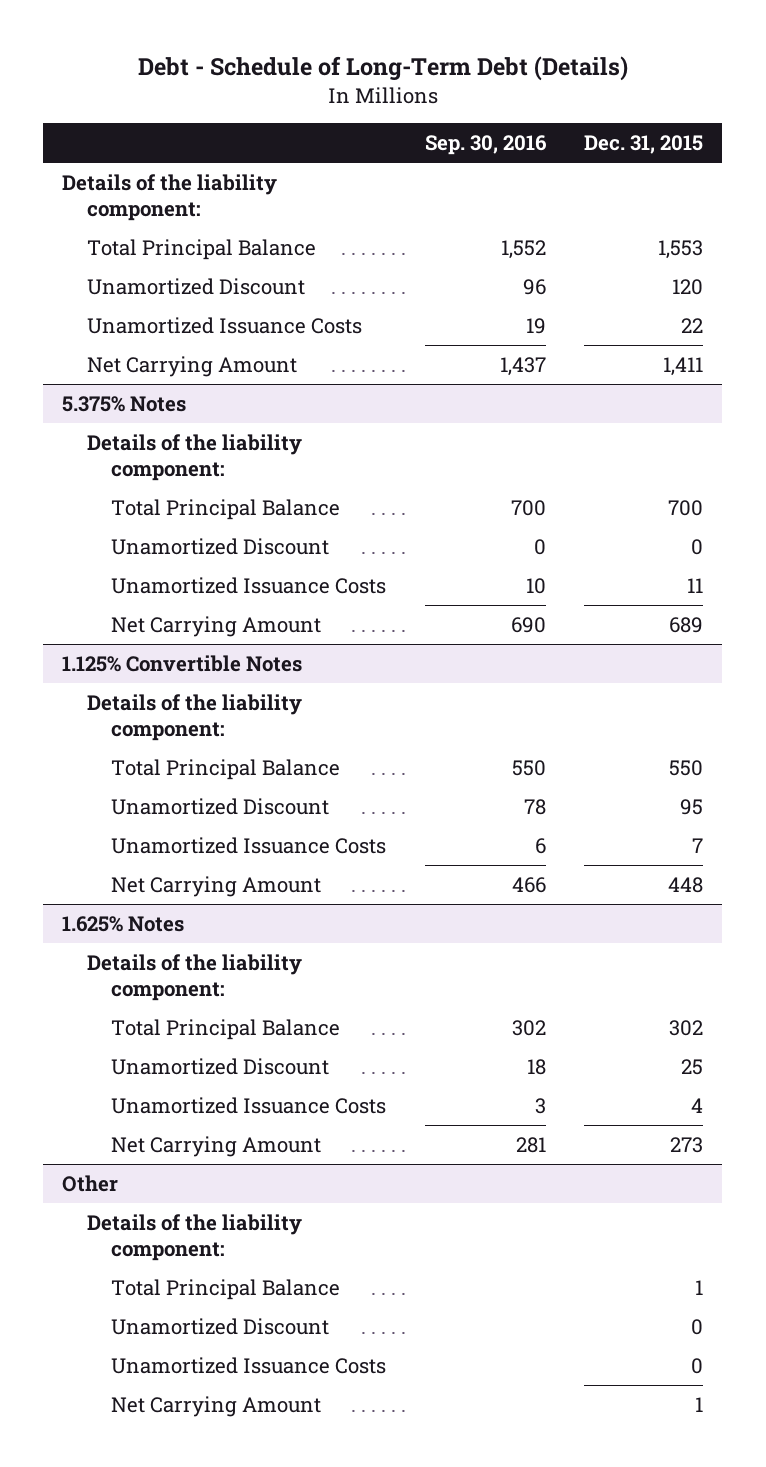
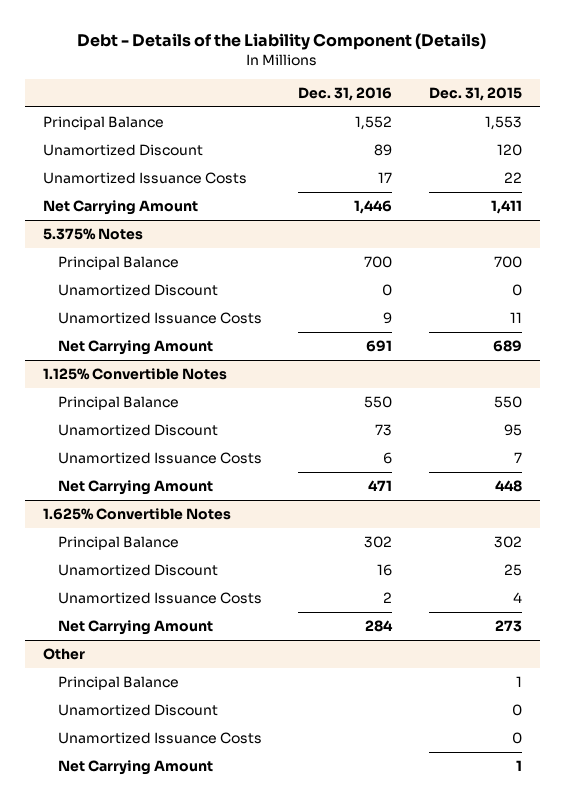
- Debt - Schedule of Long-Term Debt (Details)
+ Debt - Details of the Liability Component (Details)
- | Sep. 30, 2016 | Dec. 31, 2015
+ | Dec. 31, 2016 | Dec. 31, 2015
- Details of the liability component:
- Total Principal Balance | 1,552 | 1,553
+ Principal Balance | 1,552 | 1,553
@ 5.375% Notes
- Details of the liability component:
- Total Principal Balance | 700 | 700
+ Principal Balance | 700 | 700
@ 1.125% Convertible Notes
- Details of the liability component:
- Total Principal Balance | 550 | 550
+ Principal Balance | 550 | 550
- 1.625% Notes
- Details of the liability component:
- Total Principal Balance | 302 | 302
+ 1.625% Convertible Notes
+ Principal Balance | 302 | 302
@ Other
- Details of the liability component:
- Total Principal Balance | | 1
+ Principal Balance | | 1

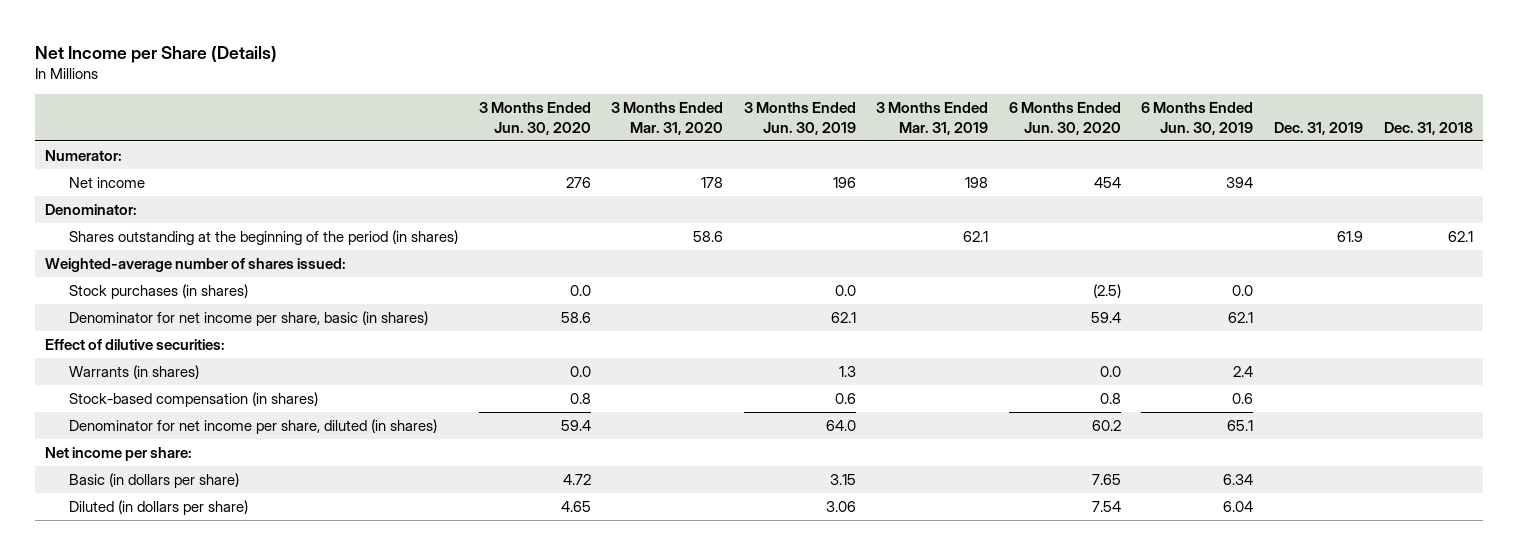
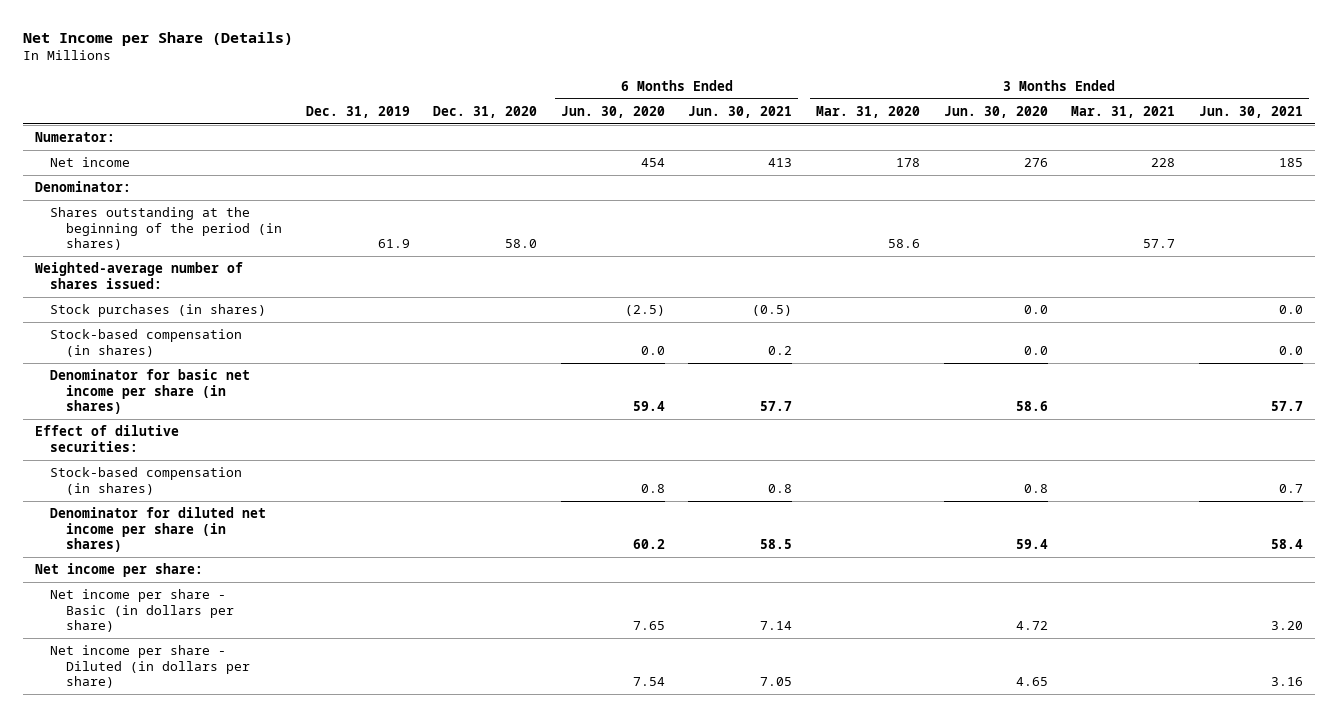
- | 3 Months Ended Jun. 30, 2020 | 3 Months Ended Mar. 31, 2020 | 3 Months Ended Jun. 30, 2019 | 3 Months Ended Mar. 31, 2019 | 6 Months Ended Jun. 30, 2020 | 6 Months Ended Jun. 30, 2019 | Dec. 31, 2019 | Dec. 31, 2018
+ | Dec. 31, 2019 | Dec. 31, 2020 | 6 Months Ended Jun. 30, 2020 | 6 Months Ended Jun. 30, 2021 | 3 Months Ended Mar. 31, 2020 | 3 Months Ended Jun. 30, 2020 | 3 Months Ended Mar. 31, 2021 | 3 Months Ended Jun. 30, 2021
- Denominator for net income per share, basic (in shares) | 58.6 | | 62.1 | | 59.4 | 62.1 | |
+ Stock-based compensation (in shares) | | | 0.0 | 0.2 | | 0.0 | | 0.0
+ Denominator for basic net income per share (in shares) | | | 59.4 | 57.7 | | 58.6 | | 57.7
- Warrants (in shares) | 0.0 | | 1.3 | | 0.0 | 2.4 | |
- Denominator for net income per share, diluted (in shares) | 59.4 | | 64.0 | | 60.2 | 65.1 | |
+ Denominator for diluted net income per share (in shares) | | | 60.2 | 58.5 | | 59.4 | | 58.4
- Basic (in dollars per share) | 4.72 | | 3.15 | | 7.65 | 6.34 | |
- Diluted (in dollars per share) | 4.65 | | 3.06 | | 7.54 | 6.04 | |
+ Net income per share - Basic (in dollars per share) | | | 7.65 | 7.14 | | 4.72 | | 3.20
+ Net income per share - Diluted (in dollars per share) | | | 7.54 | 7.05 | | 4.65 | | 3.16

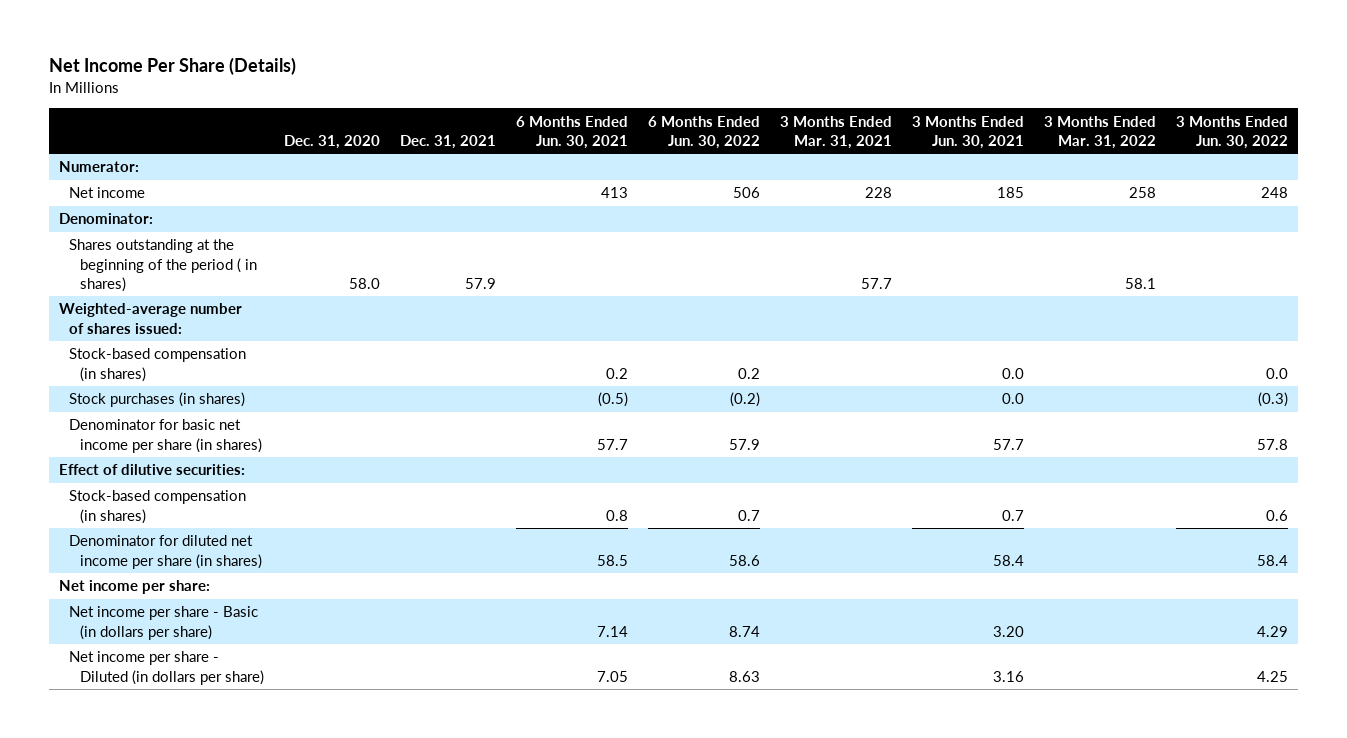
- Net Income per Share (Details)
+ Net Income Per Share (Details)
- | Dec. 31, 2019 | Dec. 31, 2020 | 6 Months Ended Jun. 30, 2020 | 6 Months Ended Jun. 30, 2021 | 3 Months Ended Mar. 31, 2020 | 3 Months Ended Jun. 30, 2020 | 3 Months Ended Mar. 31, 2021 | 3 Months Ended Jun. 30, 2021
+ | Dec. 31, 2020 | Dec. 31, 2021 | 6 Months Ended Jun. 30, 2021 | 6 Months Ended Jun. 30, 2022 | 3 Months Ended Mar. 31, 2021 | 3 Months Ended Jun. 30, 2021 | 3 Months Ended Mar. 31, 2022 | 3 Months Ended Jun. 30, 2022
- Shares outstanding at the beginning of the period (in shares) | 61.9 | 58.0 | | | 58.6 | | 57.7 |
+ Shares outstanding at the beginning of the period ( in shares) | 58.0 | 57.9 | | | 57.7 | | 58.1 |
moved down: Stock purchases (in shares) | | | (0.5) | (0.2) | | 0.0 | | (0.3)

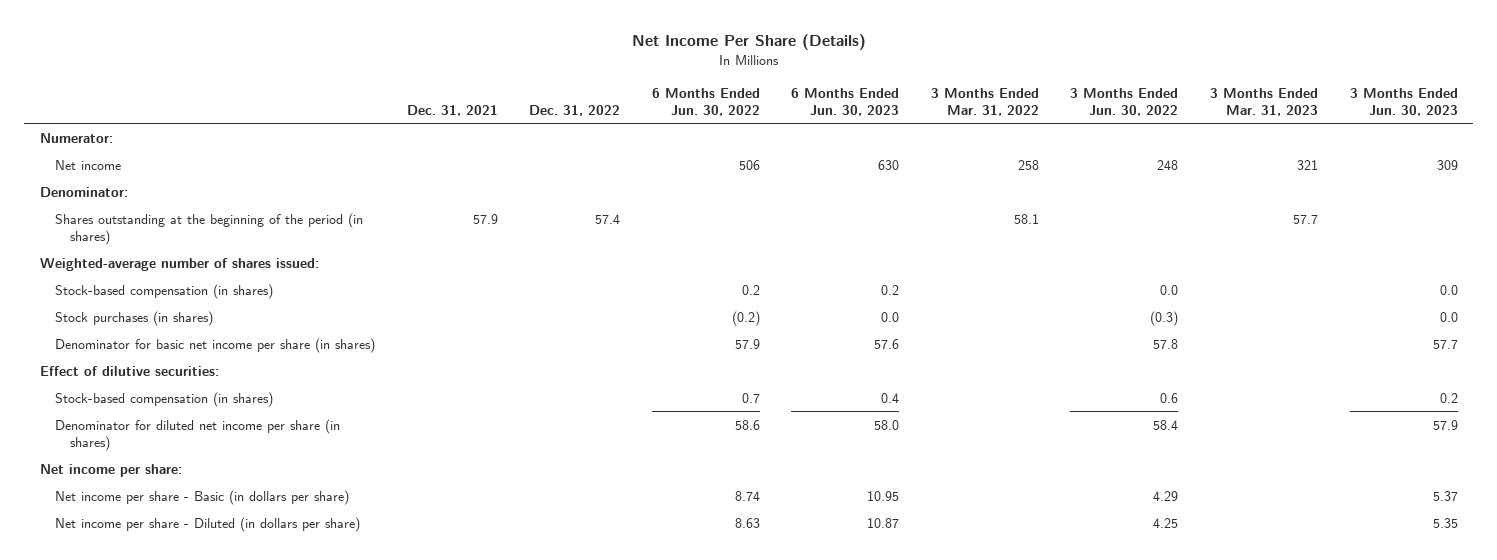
- | Dec. 31, 2020 | Dec. 31, 2021 | 6 Months Ended Jun. 30, 2021 | 6 Months Ended Jun. 30, 2022 | 3 Months Ended Mar. 31, 2021 | 3 Months Ended Jun. 30, 2021 | 3 Months Ended Mar. 31, 2022 | 3 Months Ended Jun. 30, 2022
+ | Dec. 31, 2021 | Dec. 31, 2022 | 6 Months Ended Jun. 30, 2022 | 6 Months Ended Jun. 30, 2023 | 3 Months Ended Mar. 31, 2022 | 3 Months Ended Jun. 30, 2022 | 3 Months Ended Mar. 31, 2023 | 3 Months Ended Jun. 30, 2023
- Shares outstanding at the beginning of the period ( in shares) | 58.0 | 57.9 | | | 57.7 | | 58.1 |
+ Shares outstanding at the beginning of the period (in shares) | 57.9 | 57.4 | | | 58.1 | | 57.7 |

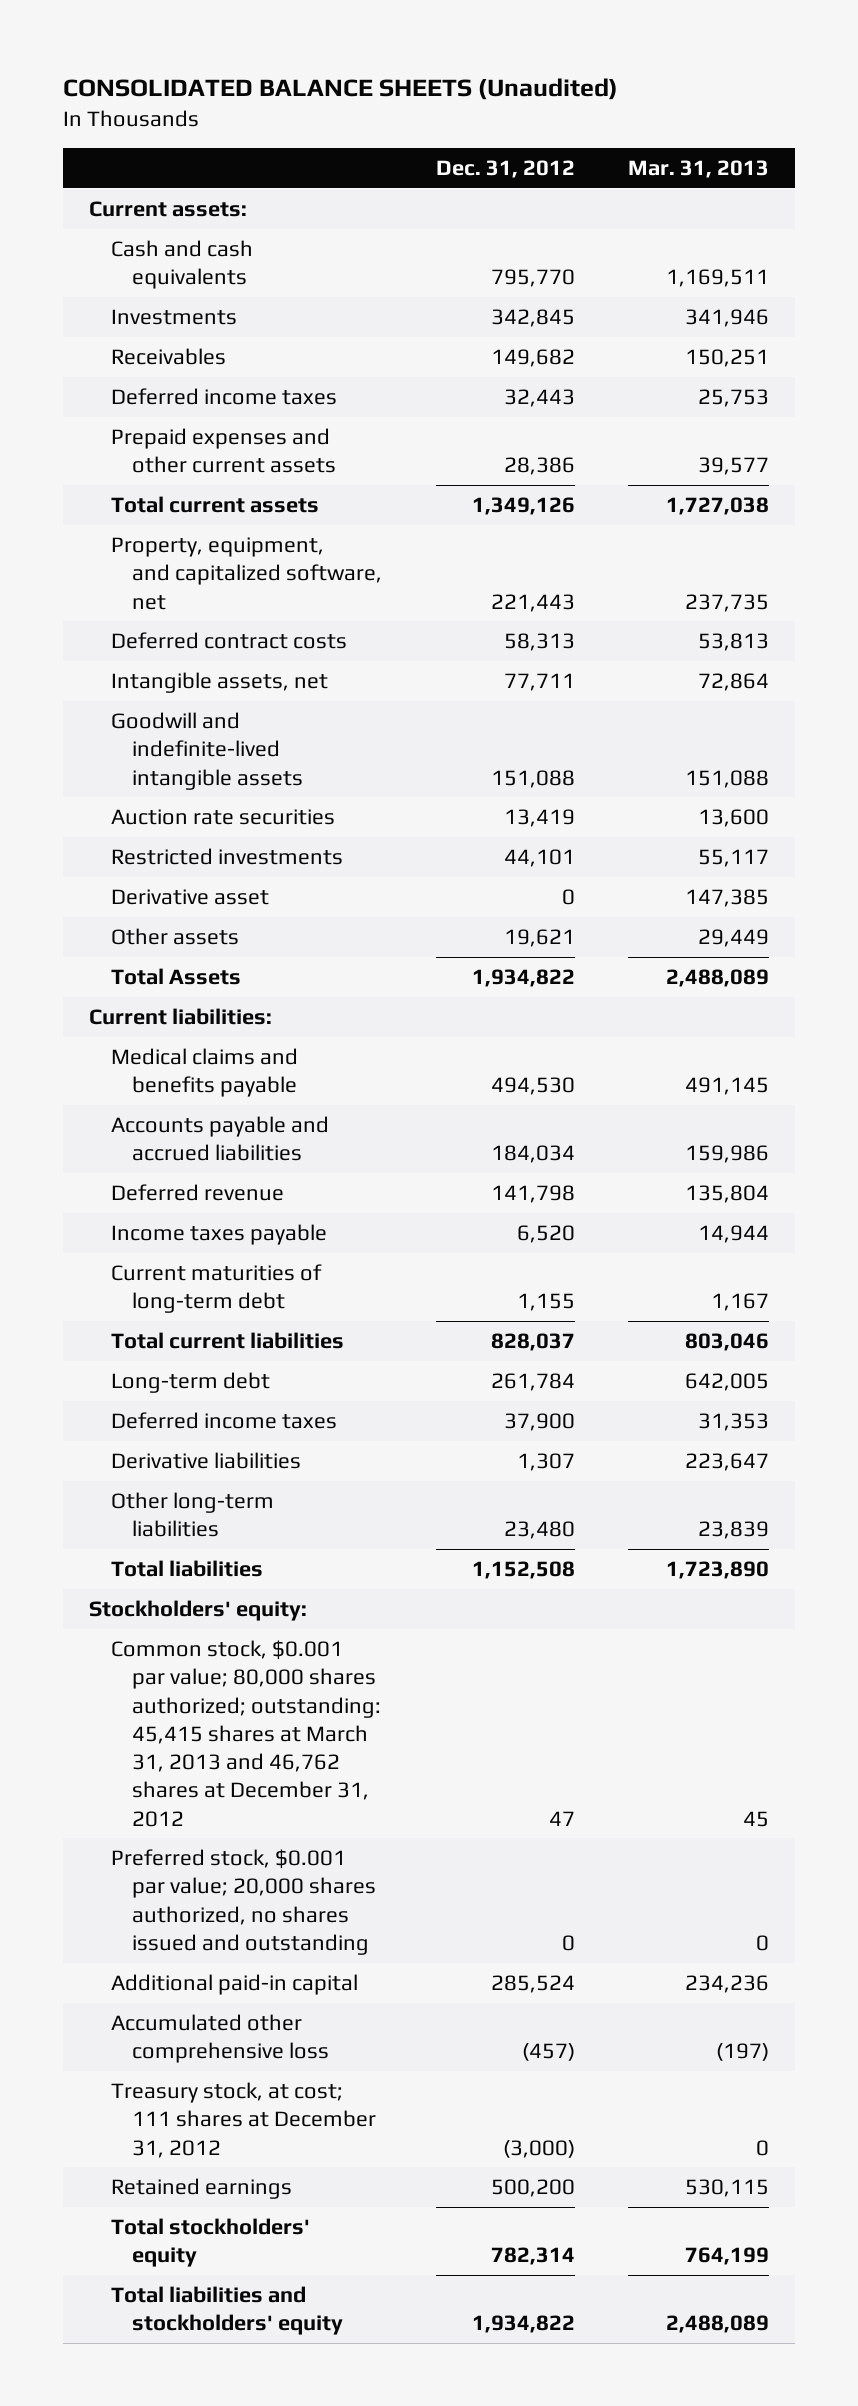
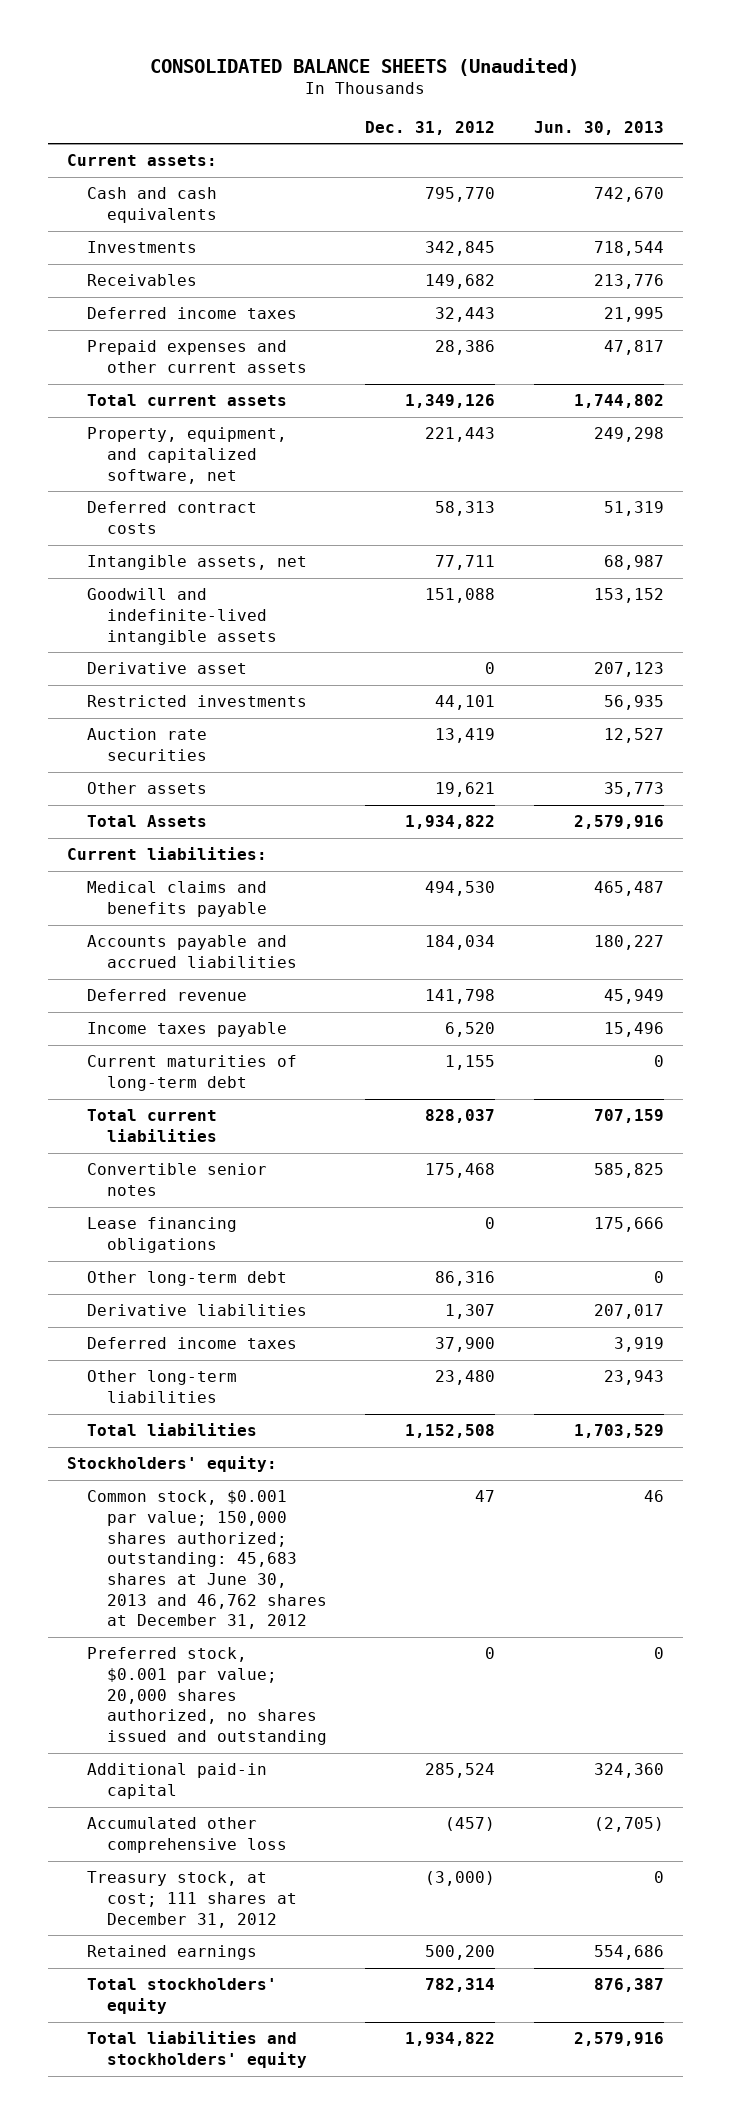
- | Dec. 31, 2012 | Mar. 31, 2013
+ | Dec. 31, 2012 | Jun. 30, 2013
moved down: Restricted investments | 44,101 | 56,935
moved down: Auction rate securities | 13,419 | 12,527
- Long-term debt | 261,784 | 642,005
+ Convertible senior notes | 175,468 | 585,825
+ Lease financing obligations | 0 | 175,666
+ Other long-term debt | 86,316 | 0
moved down: Deferred income taxes | 37,900 | 3,919
- Common stock, $0.001 par value; 80,000 shares authorized; outstanding: 45,415 shares at March 31, 2013 and 46,762 shares at December 31, 2012 | 47 | 45
+ Common stock, $0.001 par value; 150,000 shares authorized; outstanding: 45,683 shares at June 30, 2013 and 46,762 shares at December 31, 2012 | 47 | 46

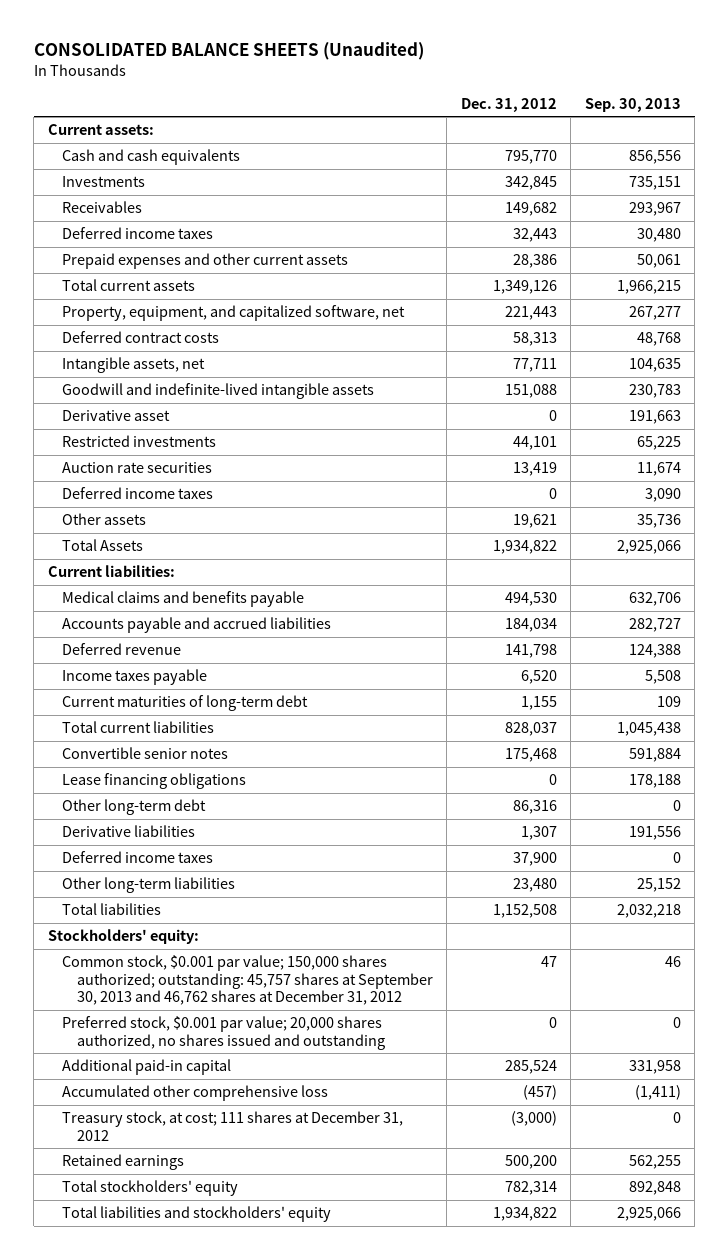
- | Dec. 31, 2012 | Jun. 30, 2013
+ | Dec. 31, 2012 | Sep. 30, 2013
+ Deferred income taxes | 0 | 3,090
- Common stock, $0.001 par value; 150,000 shares authorized; outstanding: 45,683 shares at June 30, 2013 and 46,762 shares at December 31, 2012 | 47 | 46
+ Common stock, $0.001 par value; 150,000 shares authorized; outstanding: 45,757 shares at September 30, 2013 and 46,762 shares at December 31, 2012 | 47 | 46

